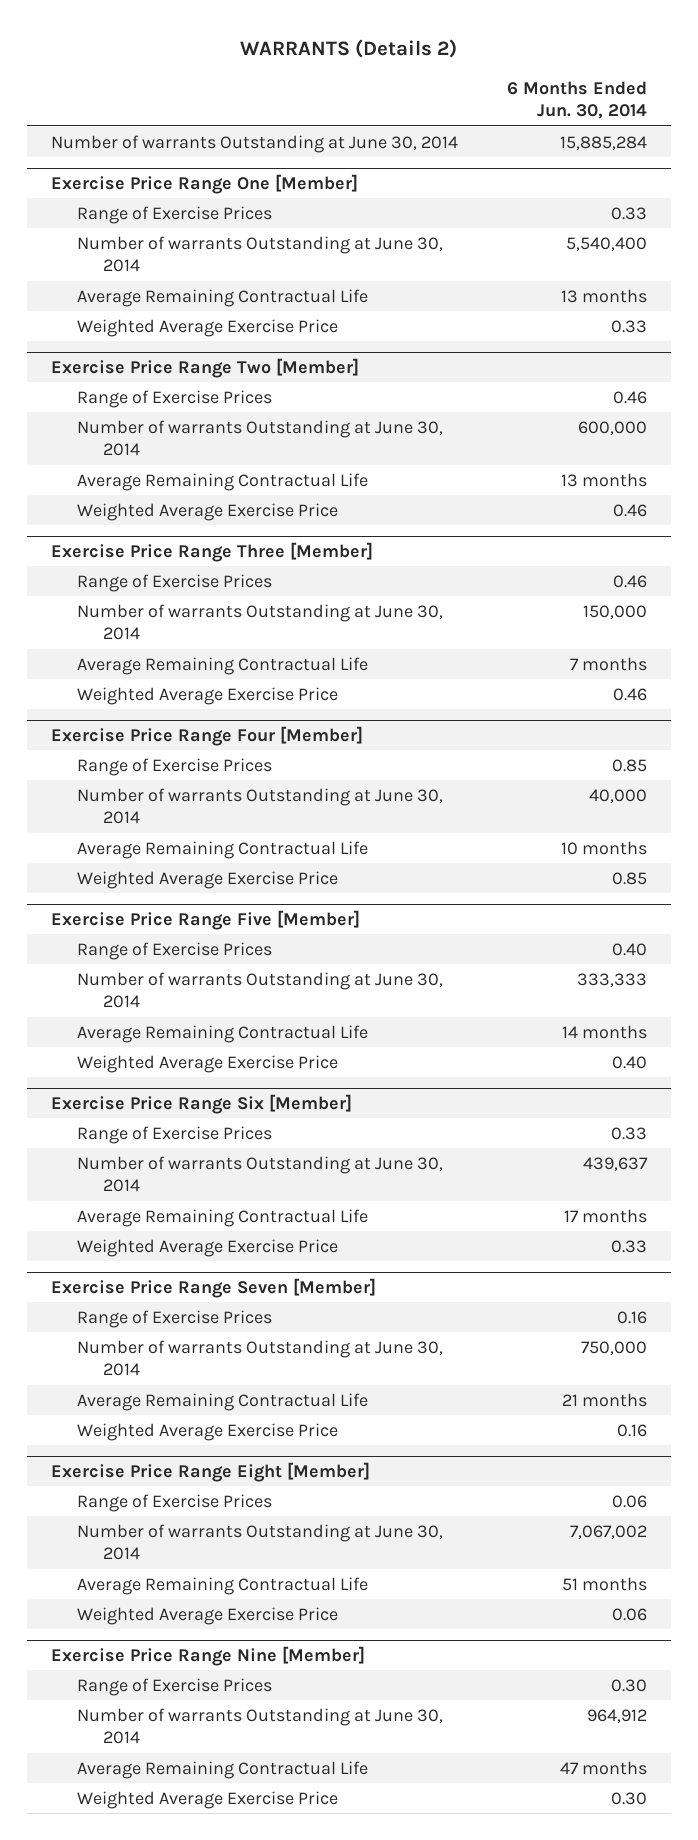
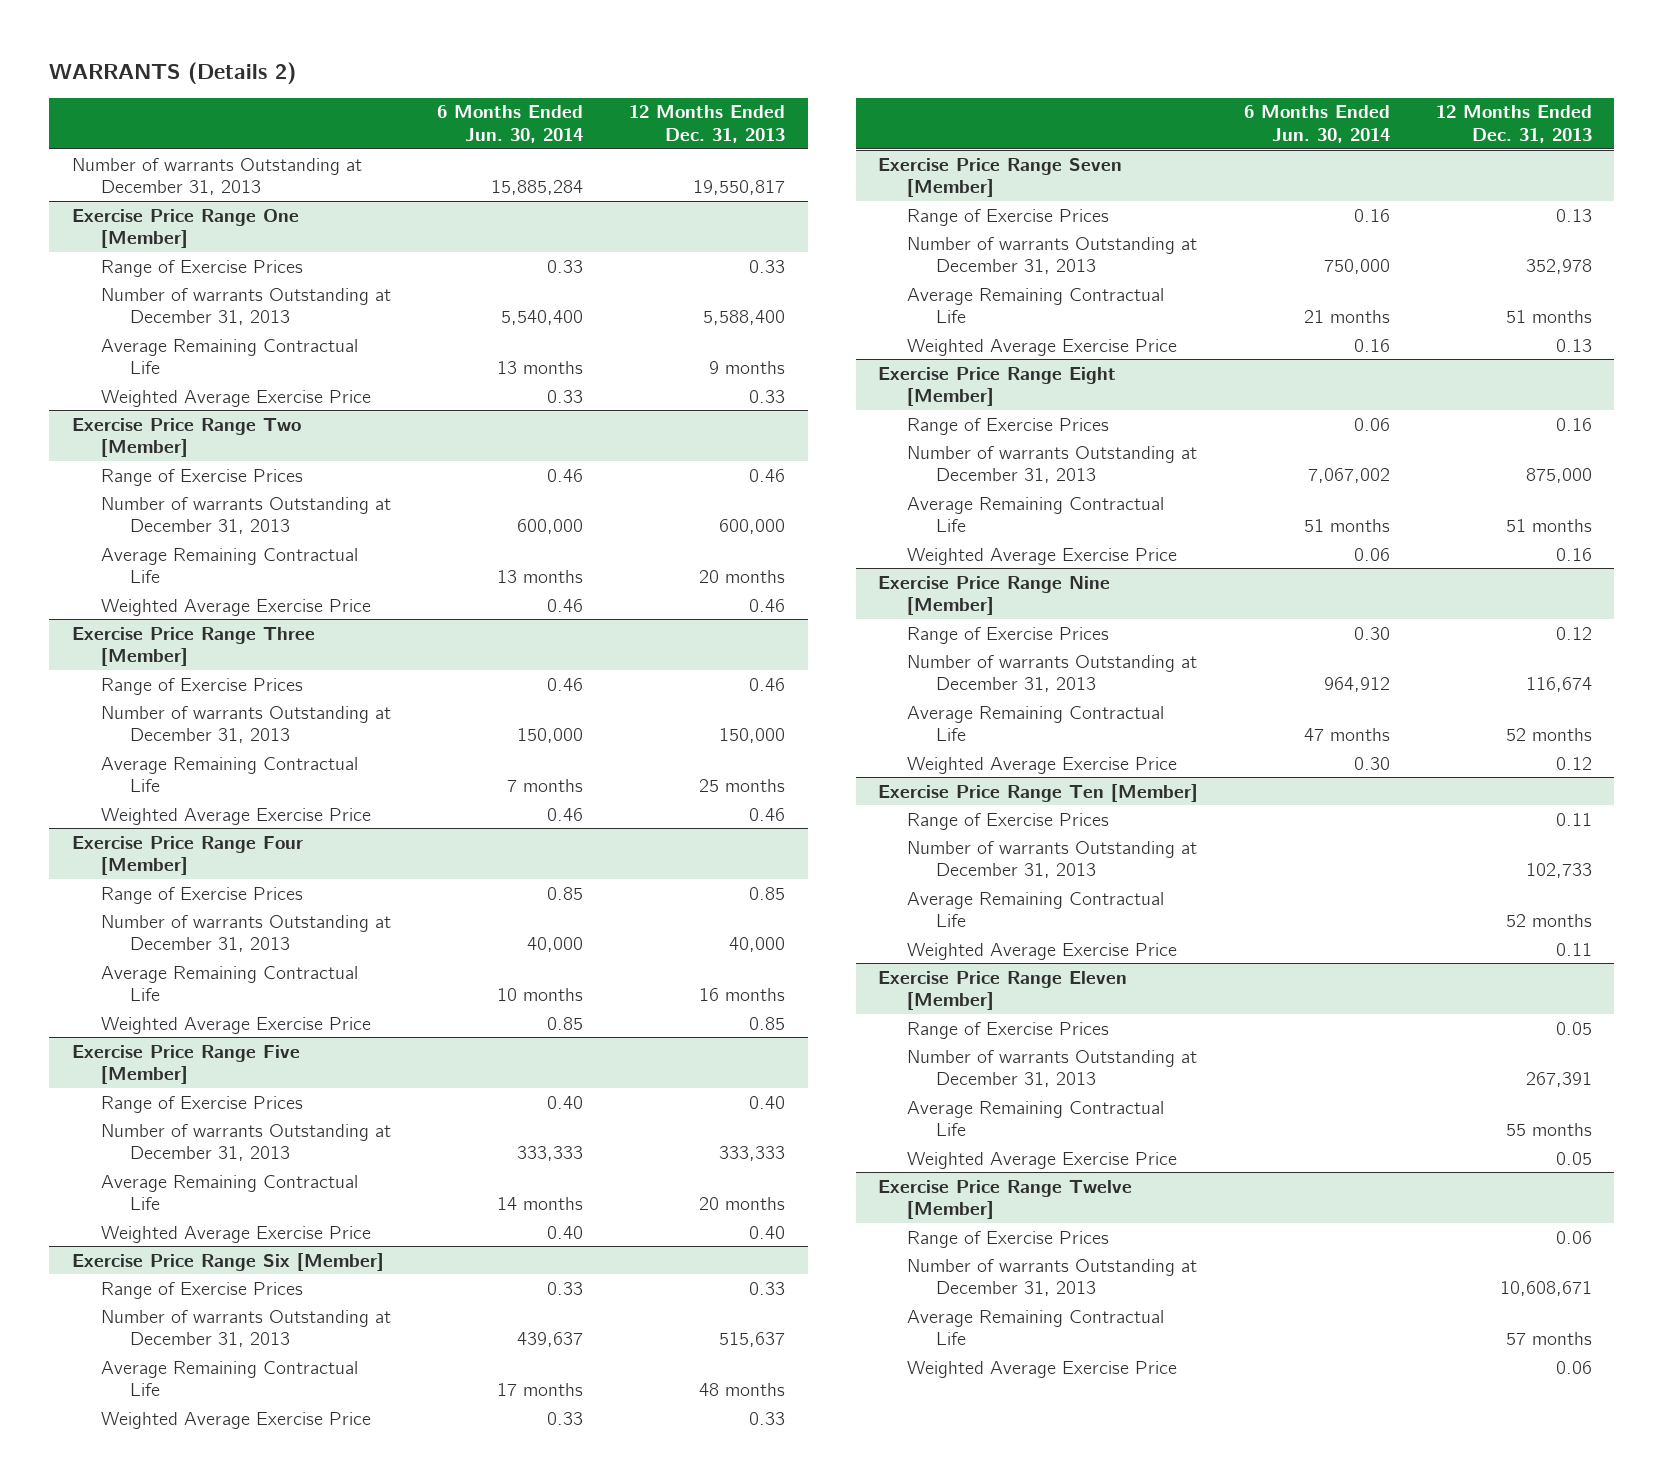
- | 6 Months Ended Jun. 30, 2014
+ | 6 Months Ended Jun. 30, 2014 | 12 Months Ended Dec. 31, 2013
- Number of warrants Outstanding at June 30, 2014 | 15,885,284
+ Number of warrants Outstanding at December 31, 2013 | 15,885,284 | 19,550,817
@ Exercise Price Range One [Member]
- Number of warrants Outstanding at June 30, 2014 | 5,540,400
+ Number of warrants Outstanding at December 31, 2013 | 5,540,400 | 5,588,400
@ Exercise Price Range Two [Member]
- Number of warrants Outstanding at June 30, 2014 | 600,000
+ Number of warrants Outstanding at December 31, 2013 | 600,000 | 600,000
@ Exercise Price Range Three [Member]
- Number of warrants Outstanding at June 30, 2014 | 150,000
+ Number of warrants Outstanding at December 31, 2013 | 150,000 | 150,000
@ Exercise Price Range Four [Member]
- Number of warrants Outstanding at June 30, 2014 | 40,000
+ Number of warrants Outstanding at December 31, 2013 | 40,000 | 40,000
@ Exercise Price Range Five [Member]
- Number of warrants Outstanding at June 30, 2014 | 333,333
+ Number of warrants Outstanding at December 31, 2013 | 333,333 | 333,333
@ Exercise Price Range Six [Member]
- Number of warrants Outstanding at June 30, 2014 | 439,637
+ Number of warrants Outstanding at December 31, 2013 | 439,637 | 515,637
@ Exercise Price Range Seven [Member]
- Number of warrants Outstanding at June 30, 2014 | 750,000
+ Number of warrants Outstanding at December 31, 2013 | 750,000 | 352,978
@ Exercise Price Range Eight [Member]
- Number of warrants Outstanding at June 30, 2014 | 7,067,002
+ Number of warrants Outstanding at December 31, 2013 | 7,067,002 | 875,000
@ Exercise Price Range Nine [Member]
- Number of warrants Outstanding at June 30, 2014 | 964,912
+ Number of warrants Outstanding at December 31, 2013 | 964,912 | 116,674
+ Exercise Price Range Ten [Member]
+ Range of Exercise Prices | | 0.11
+ Number of warrants Outstanding at December 31, 2013 | | 102,733
+ Average Remaining Contractual Life | | 52 months
+ Weighted Average Exercise Price | | 0.11
+ Exercise Price Range Eleven [Member]
+ Range of Exercise Prices | | 0.05
+ Number of warrants Outstanding at December 31, 2013 | | 267,391
+ Average Remaining Contractual Life | | 55 months
+ Weighted Average Exercise Price | | 0.05
+ Exercise Price Range Twelve [Member]
+ Range of Exercise Prices | | 0.06
+ Number of warrants Outstanding at December 31, 2013 | | 10,608,671
+ Average Remaining Contractual Life | | 57 months
+ Weighted Average Exercise Price | | 0.06

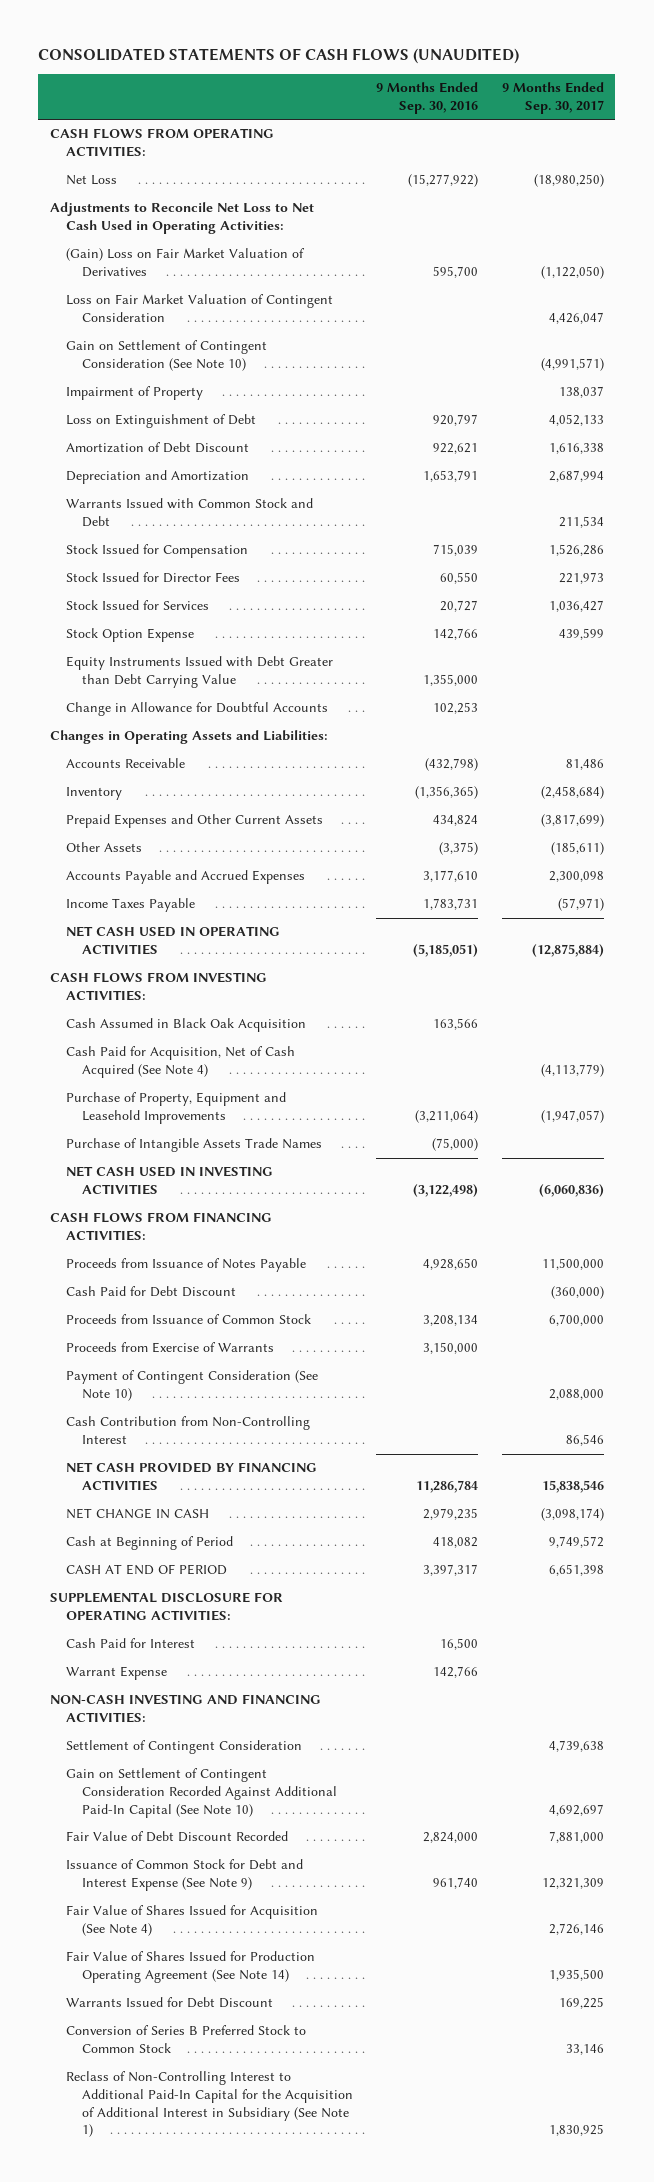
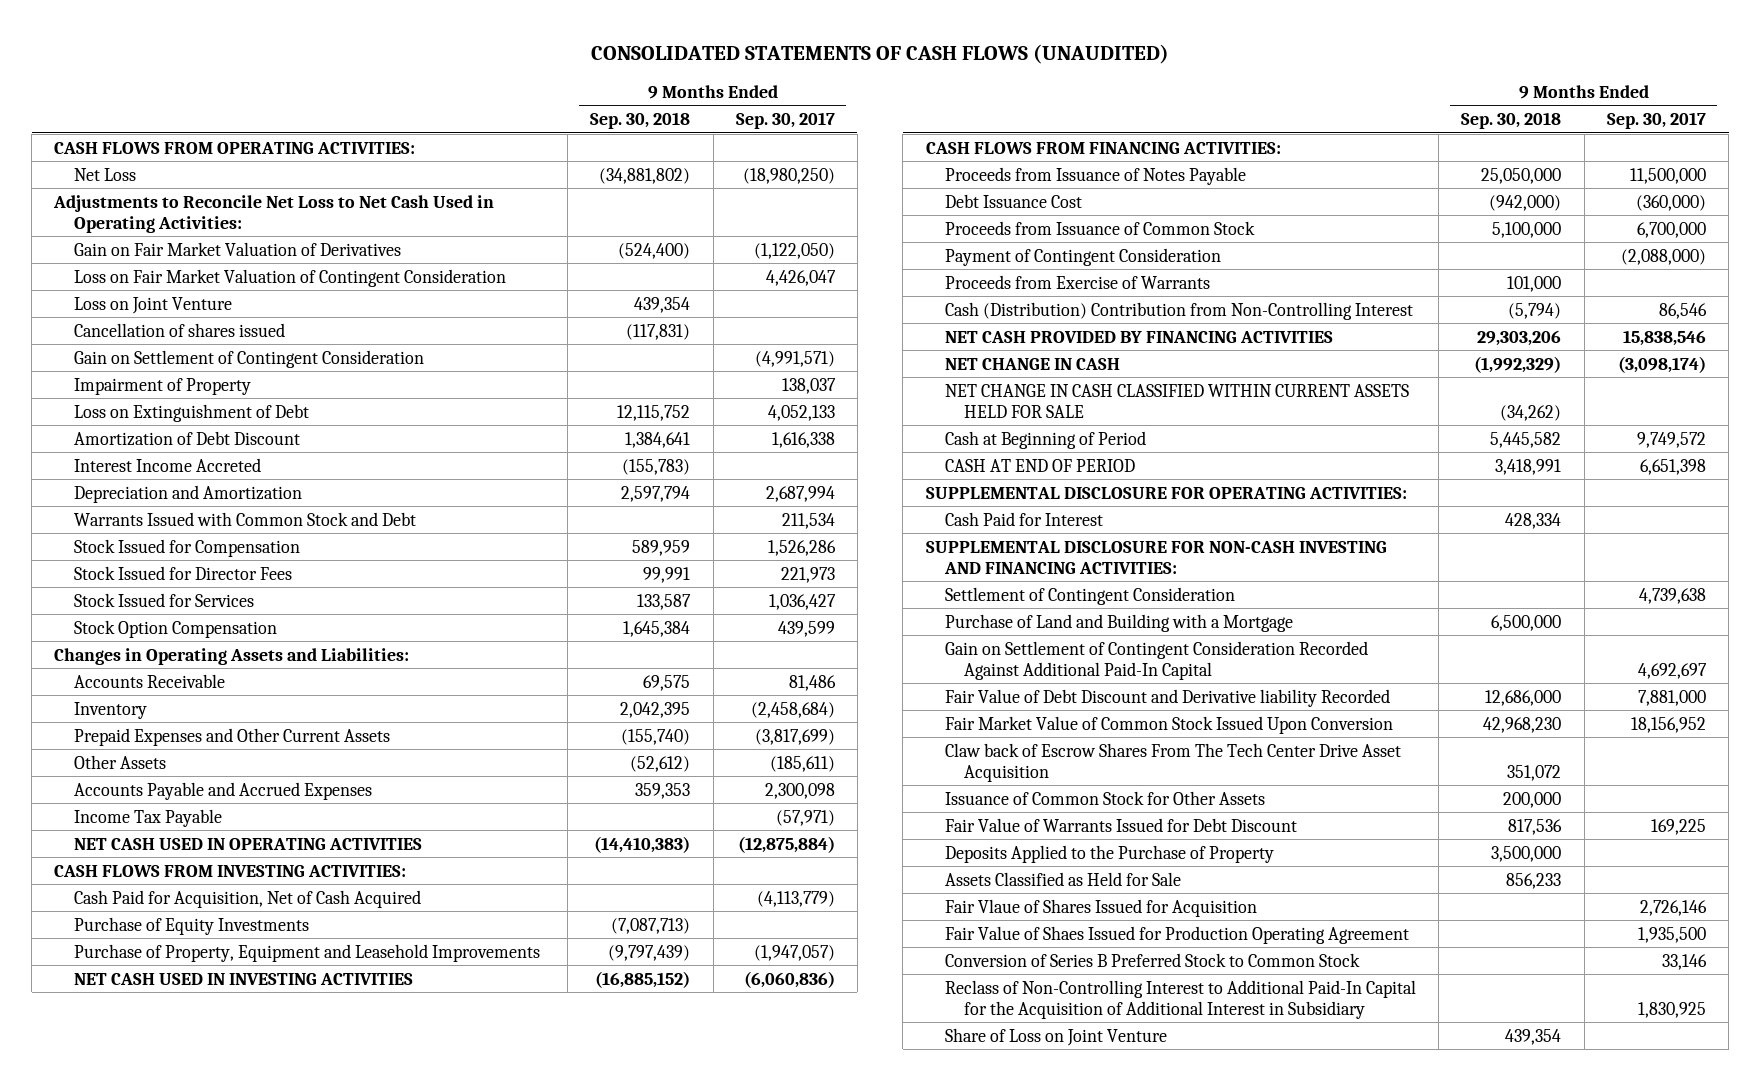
- | 9 Months Ended Sep. 30, 2016 | 9 Months Ended Sep. 30, 2017
+ | 9 Months Ended Sep. 30, 2018 | 9 Months Ended Sep. 30, 2017
- (Gain) Loss on Fair Market Valuation of Derivatives | 595,700 | (1,122,050)
+ Gain on Fair Market Valuation of Derivatives | (524,400) | (1,122,050)
- Gain on Settlement of Contingent Consideration (See Note 10) | | (4,991,571)
+ Loss on Joint Venture | 439,354 |
+ Cancellation of shares issued | (117,831) |
+ Gain on Settlement of Contingent Consideration | | (4,991,571)
+ Interest Income Accreted | (155,783) |
- Stock Option Expense | 142,766 | 439,599
- Equity Instruments Issued with Debt Greater than Debt Carrying Value | 1,355,000 |
- Change in Allowance for Doubtful Accounts | 102,253 |
+ Stock Option Compensation | 1,645,384 | 439,599
- Income Taxes Payable | 1,783,731 | (57,971)
+ Income Tax Payable | | (57,971)
- Cash Assumed in Black Oak Acquisition | 163,566 |
- Cash Paid for Acquisition, Net of Cash Acquired (See Note 4) | | (4,113,779)
+ Cash Paid for Acquisition, Net of Cash Acquired | | (4,113,779)
+ Purchase of Equity Investments | (7,087,713) |
- Purchase of Intangible Assets Trade Names | (75,000) |
- Cash Paid for Debt Discount | | (360,000)
+ Debt Issuance Cost | (942,000) | (360,000)
+ Payment of Contingent Consideration | | (2,088,000)
- Payment of Contingent Consideration (See Note 10) | | 2,088,000
- Cash Contribution from Non-Controlling Interest | | 86,546
+ Cash (Distribution) Contribution from Non-Controlling Interest | (5,794) | 86,546
+ NET CHANGE IN CASH CLASSIFIED WITHIN CURRENT ASSETS HELD FOR SALE | (34,262) |
- Warrant Expense | 142,766 |
- NON-CASH INVESTING AND FINANCING ACTIVITIES:
+ SUPPLEMENTAL DISCLOSURE FOR NON-CASH INVESTING AND FINANCING ACTIVITIES:
- Gain on Settlement of Contingent Consideration Recorded Against Additional Paid-In Capital (See Note 10) | | 4,692,697
- Fair Value of Debt Discount Recorded | 2,824,000 | 7,881,000
- Issuance of Common Stock for Debt and Interest Expense (See Note 9) | 961,740 | 12,321,309
- Fair Value of Shares Issued for Acquisition (See Note 4) | | 2,726,146
- Fair Value of Shares Issued for Production Operating Agreement (See Note 14) | | 1,935,500
- Warrants Issued for Debt Discount | | 169,225
+ Purchase of Land and Building with a Mortgage | 6,500,000 |
+ Gain on Settlement of Contingent Consideration Recorded Against Additional Paid-In Capital | | 4,692,697
+ Fair Value of Debt Discount and Derivative liability Recorded | 12,686,000 | 7,881,000
+ Fair Market Value of Common Stock Issued Upon Conversion | 42,968,230 | 18,156,952
+ Claw back of Escrow Shares From The Tech Center Drive Asset Acquisition | 351,072 |
+ Issuance of Common Stock for Other Assets | 200,000 |
+ Fair Value of Warrants Issued for Debt Discount | 817,536 | 169,225
+ Deposits Applied to the Purchase of Property | 3,500,000 |
+ Assets Classified as Held for Sale | 856,233 |
+ Fair Vlaue of Shares Issued for Acquisition | | 2,726,146
+ Fair Value of Shaes Issued for Production Operating Agreement | | 1,935,500
- Reclass of Non-Controlling Interest to Additional Paid-In Capital for the Acquisition of Additional Interest in Subsidiary (See Note 1) | | 1,830,925
+ Reclass of Non-Controlling Interest to Additional Paid-In Capital for the Acquisition of Additional Interest in Subsidiary | | 1,830,925
+ Share of Loss on Joint Venture | 439,354 |

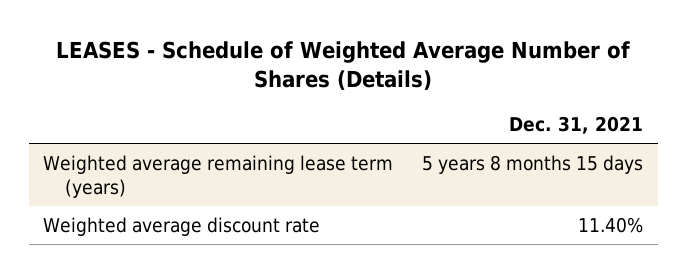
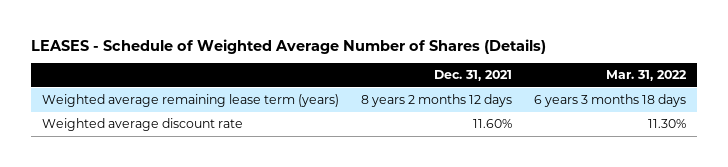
- | Dec. 31, 2021
+ | Dec. 31, 2021 | Mar. 31, 2022
- Weighted average remaining lease term (years) | 5 years 8 months 15 days
- Weighted average discount rate | 11.40%
+ Weighted average remaining lease term (years) | 8 years 2 months 12 days | 6 years 3 months 18 days
+ Weighted average discount rate | 11.60% | 11.30%

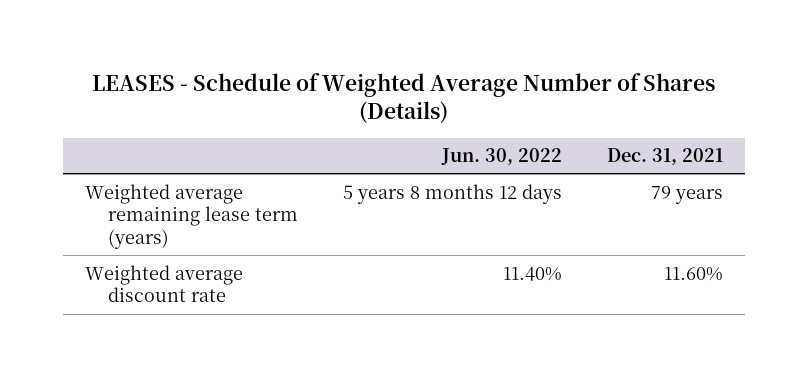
- | Dec. 31, 2021 | Mar. 31, 2022
+ | Jun. 30, 2022 | Dec. 31, 2021
- Weighted average remaining lease term (years) | 8 years 2 months 12 days | 6 years 3 months 18 days
+ Weighted average remaining lease term (years) | 5 years 8 months 12 days | 79 years

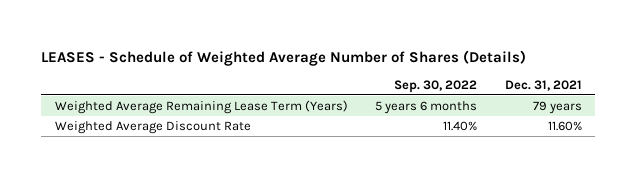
- | Jun. 30, 2022 | Dec. 31, 2021
+ | Sep. 30, 2022 | Dec. 31, 2021
- Weighted average remaining lease term (years) | 5 years 8 months 12 days | 79 years
- Weighted average discount rate | 11.40% | 11.60%
+ Weighted Average Remaining Lease Term (Years) | 5 years 6 months | 79 years
+ Weighted Average Discount Rate | 11.40% | 11.60%

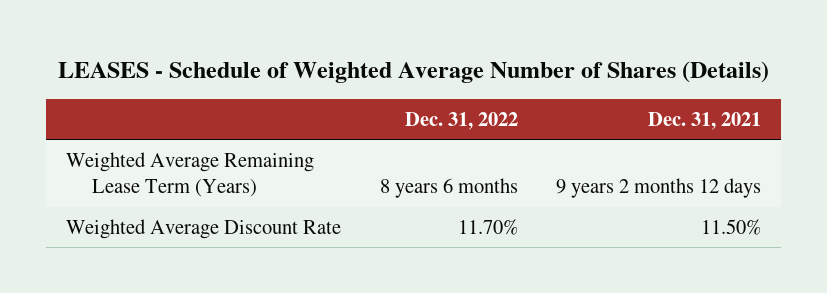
- | Sep. 30, 2022 | Dec. 31, 2021
+ | Dec. 31, 2022 | Dec. 31, 2021
- Weighted Average Remaining Lease Term (Years) | 5 years 6 months | 79 years
- Weighted Average Discount Rate | 11.40% | 11.60%
+ Weighted Average Remaining Lease Term (Years) | 8 years 6 months | 9 years 2 months 12 days
+ Weighted Average Discount Rate | 11.70% | 11.50%

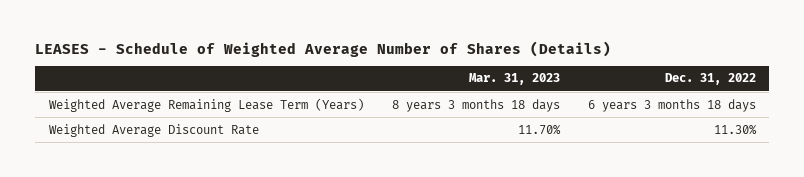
- | Dec. 31, 2022 | Dec. 31, 2021
+ | Mar. 31, 2023 | Dec. 31, 2022
- Weighted Average Remaining Lease Term (Years) | 8 years 6 months | 9 years 2 months 12 days
- Weighted Average Discount Rate | 11.70% | 11.50%
+ Weighted Average Remaining Lease Term (Years) | 8 years 3 months 18 days | 6 years 3 months 18 days
+ Weighted Average Discount Rate | 11.70% | 11.30%

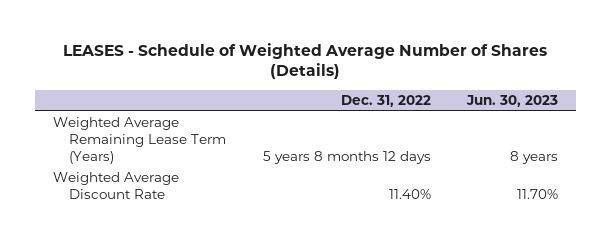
- | Mar. 31, 2023 | Dec. 31, 2022
+ | Dec. 31, 2022 | Jun. 30, 2023
- Weighted Average Remaining Lease Term (Years) | 8 years 3 months 18 days | 6 years 3 months 18 days
- Weighted Average Discount Rate | 11.70% | 11.30%
+ Weighted Average Remaining Lease Term (Years) | 5 years 8 months 12 days | 8 years
+ Weighted Average Discount Rate | 11.40% | 11.70%

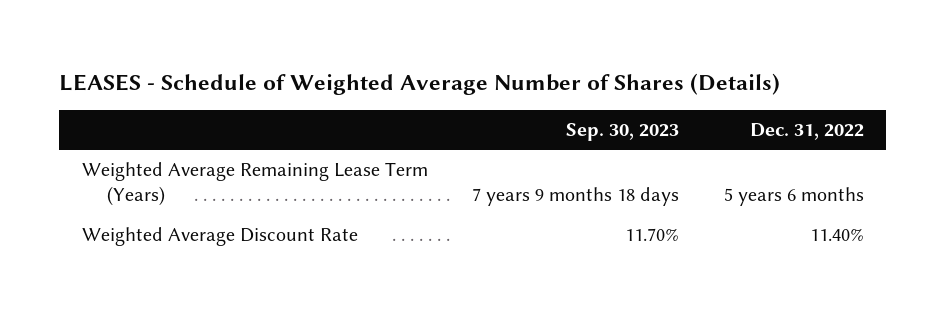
- | Dec. 31, 2022 | Jun. 30, 2023
+ | Sep. 30, 2023 | Dec. 31, 2022
- Weighted Average Remaining Lease Term (Years) | 5 years 8 months 12 days | 8 years
+ Weighted Average Remaining Lease Term (Years) | 7 years 9 months 18 days | 5 years 6 months

